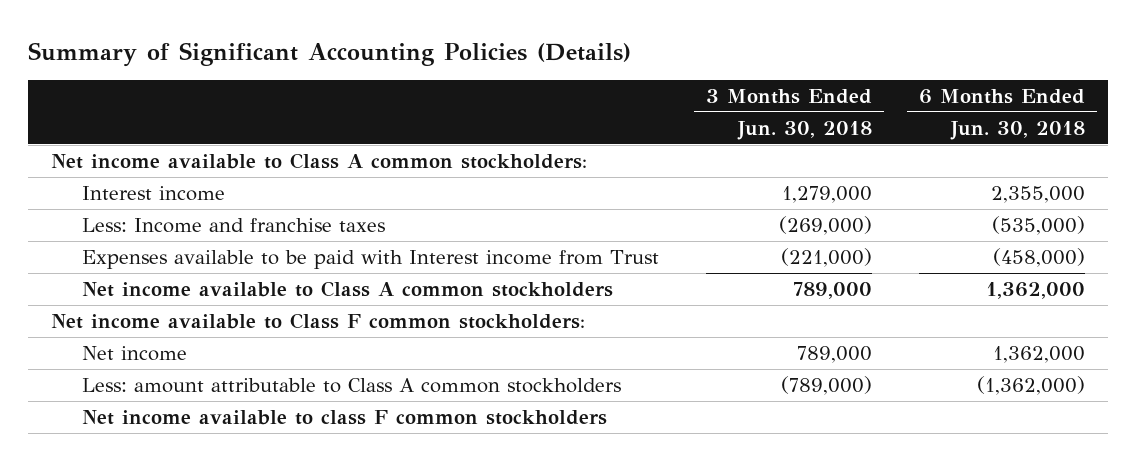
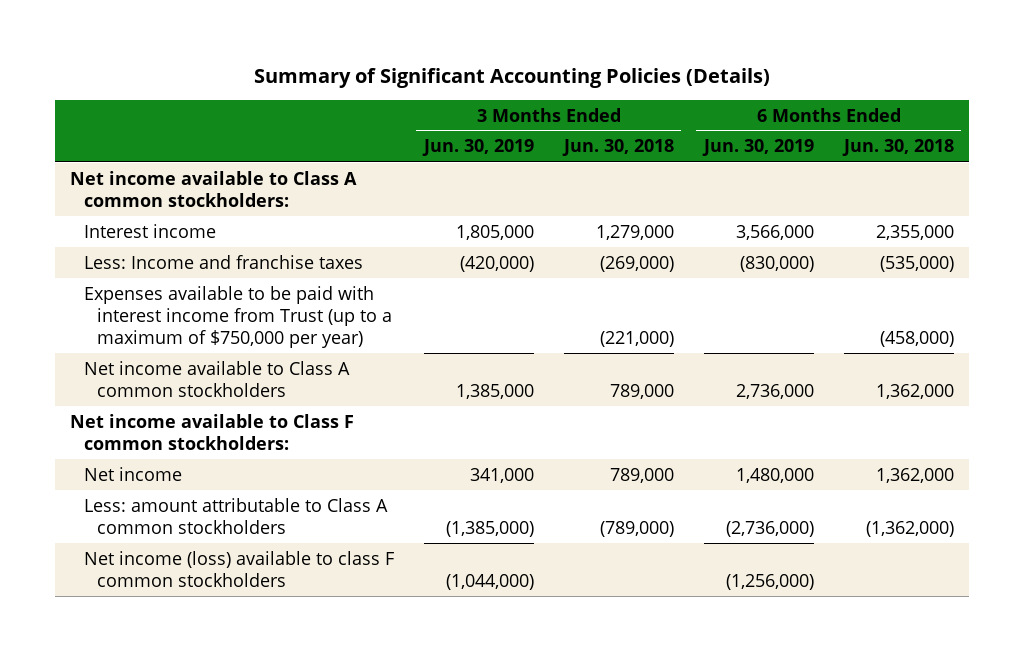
- | 3 Months Ended Jun. 30, 2018 | 6 Months Ended Jun. 30, 2018
+ | 3 Months Ended Jun. 30, 2019 | 3 Months Ended Jun. 30, 2018 | 6 Months Ended Jun. 30, 2019 | 6 Months Ended Jun. 30, 2018
- Expenses available to be paid with Interest income from Trust | (221,000) | (458,000)
+ Expenses available to be paid with interest income from Trust (up to a maximum of $750,000 per year) | | (221,000) | | (458,000)
- Net income available to class F common stockholders
+ Net income (loss) available to class F common stockholders | (1,044,000) | | (1,256,000) |

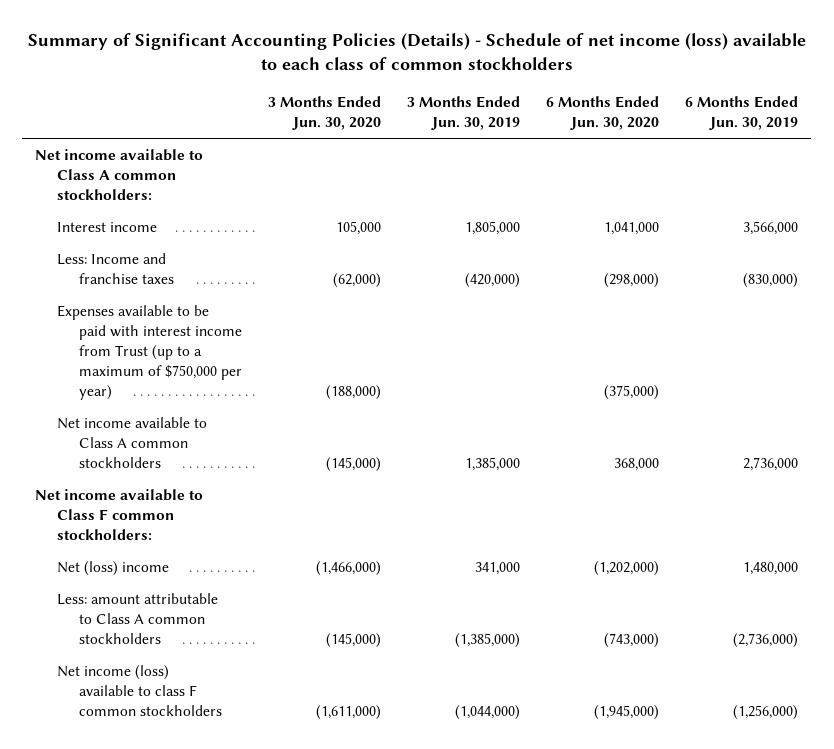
- Summary of Significant Accounting Policies (Details)
+ Summary of Significant Accounting Policies (Details) - Schedule of net income (loss) available to each class of common stockholders
- | 3 Months Ended Jun. 30, 2019 | 3 Months Ended Jun. 30, 2018 | 6 Months Ended Jun. 30, 2019 | 6 Months Ended Jun. 30, 2018
+ | 3 Months Ended Jun. 30, 2020 | 3 Months Ended Jun. 30, 2019 | 6 Months Ended Jun. 30, 2020 | 6 Months Ended Jun. 30, 2019
- Net income | 341,000 | 789,000 | 1,480,000 | 1,362,000
+ Net (loss) income | (1,466,000) | 341,000 | (1,202,000) | 1,480,000

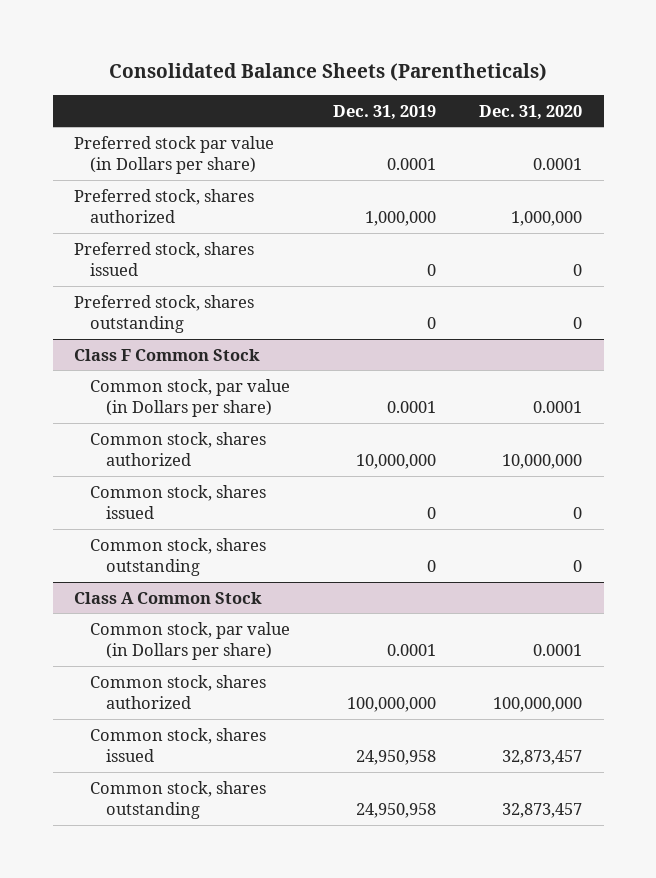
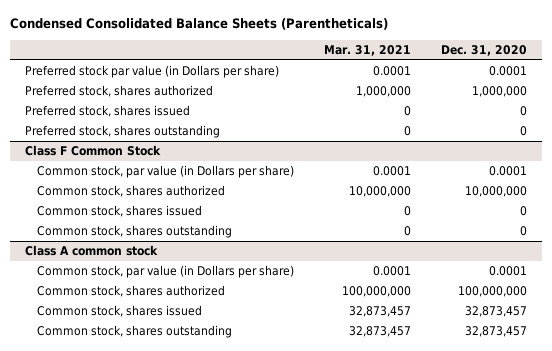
- Consolidated Balance Sheets (Parentheticals)
+ Condensed Consolidated Balance Sheets (Parentheticals)
- | Dec. 31, 2019 | Dec. 31, 2020
+ | Mar. 31, 2021 | Dec. 31, 2020
- Class A Common Stock
+ Class A common stock

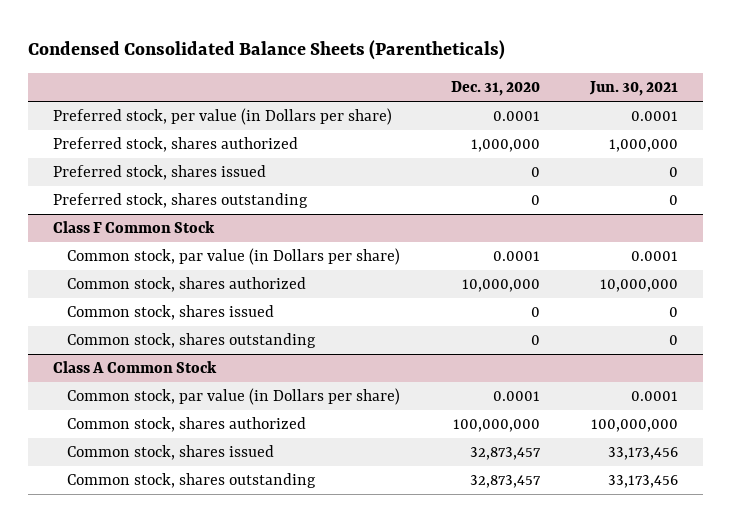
- | Mar. 31, 2021 | Dec. 31, 2020
+ | Dec. 31, 2020 | Jun. 30, 2021
- Preferred stock par value (in Dollars per share) | 0.0001 | 0.0001
+ Preferred stock, per value (in Dollars per share) | 0.0001 | 0.0001
- Class A common stock
+ Class A Common Stock

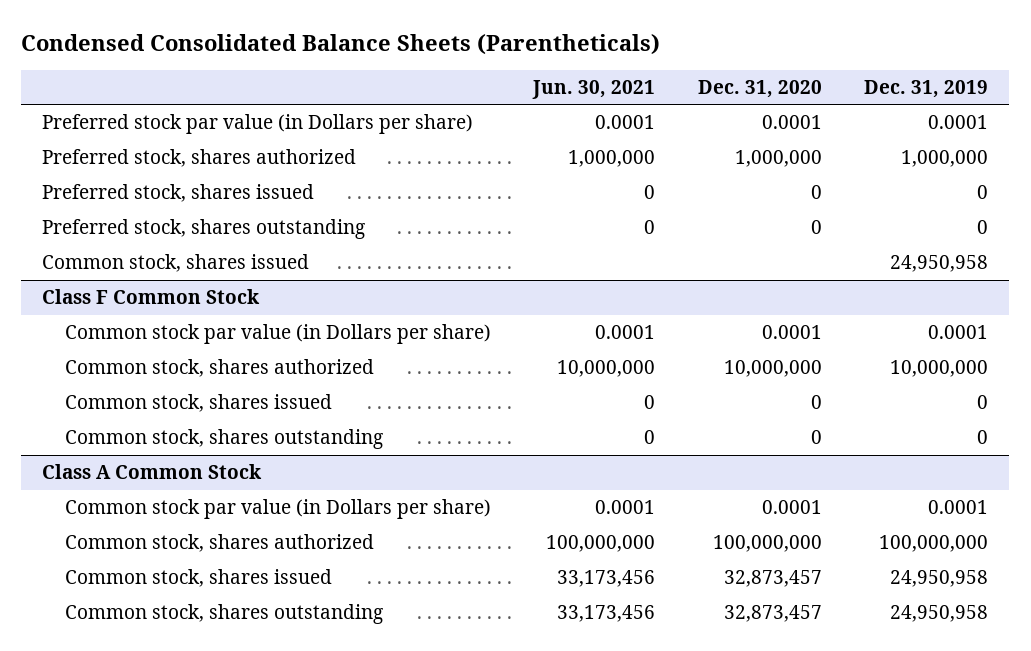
- | Dec. 31, 2020 | Jun. 30, 2021
+ | Jun. 30, 2021 | Dec. 31, 2020 | Dec. 31, 2019
- Preferred stock, per value (in Dollars per share) | 0.0001 | 0.0001
+ Preferred stock par value (in Dollars per share) | 0.0001 | 0.0001 | 0.0001
+ Common stock, shares issued | | | 24,950,958
@ Class F Common Stock
- Common stock, par value (in Dollars per share) | 0.0001 | 0.0001
+ Common stock par value (in Dollars per share) | 0.0001 | 0.0001 | 0.0001
@ Class A Common Stock
- Common stock, par value (in Dollars per share) | 0.0001 | 0.0001
+ Common stock par value (in Dollars per share) | 0.0001 | 0.0001 | 0.0001

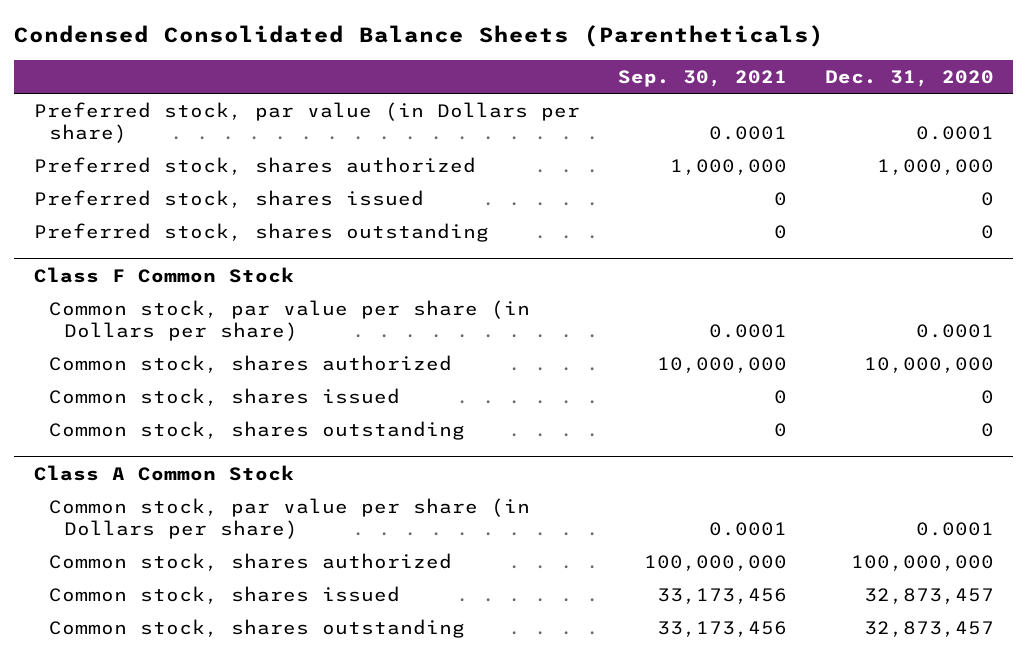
- | Jun. 30, 2021 | Dec. 31, 2020 | Dec. 31, 2019
+ | Sep. 30, 2021 | Dec. 31, 2020
- Preferred stock par value (in Dollars per share) | 0.0001 | 0.0001 | 0.0001
+ Preferred stock, par value (in Dollars per share) | 0.0001 | 0.0001
- Common stock, shares issued | | | 24,950,958
@ Class F Common Stock
- Common stock par value (in Dollars per share) | 0.0001 | 0.0001 | 0.0001
+ Common stock, par value per share (in Dollars per share) | 0.0001 | 0.0001
@ Class A Common Stock
- Common stock par value (in Dollars per share) | 0.0001 | 0.0001 | 0.0001
+ Common stock, par value per share (in Dollars per share) | 0.0001 | 0.0001

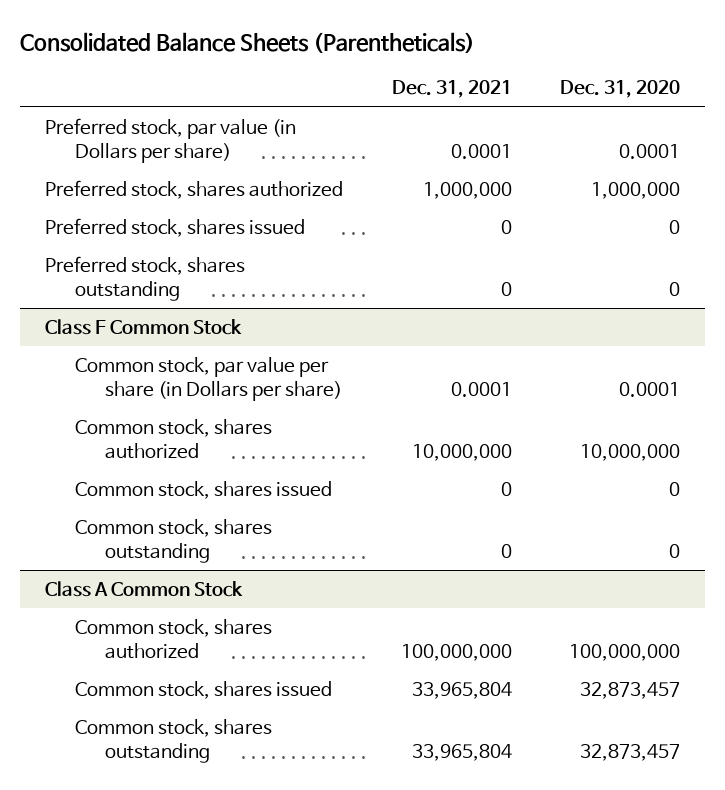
- Condensed Consolidated Balance Sheets (Parentheticals)
+ Consolidated Balance Sheets (Parentheticals)
- | Sep. 30, 2021 | Dec. 31, 2020
+ | Dec. 31, 2021 | Dec. 31, 2020
@ Class A Common Stock
- Common stock, par value per share (in Dollars per share) | 0.0001 | 0.0001

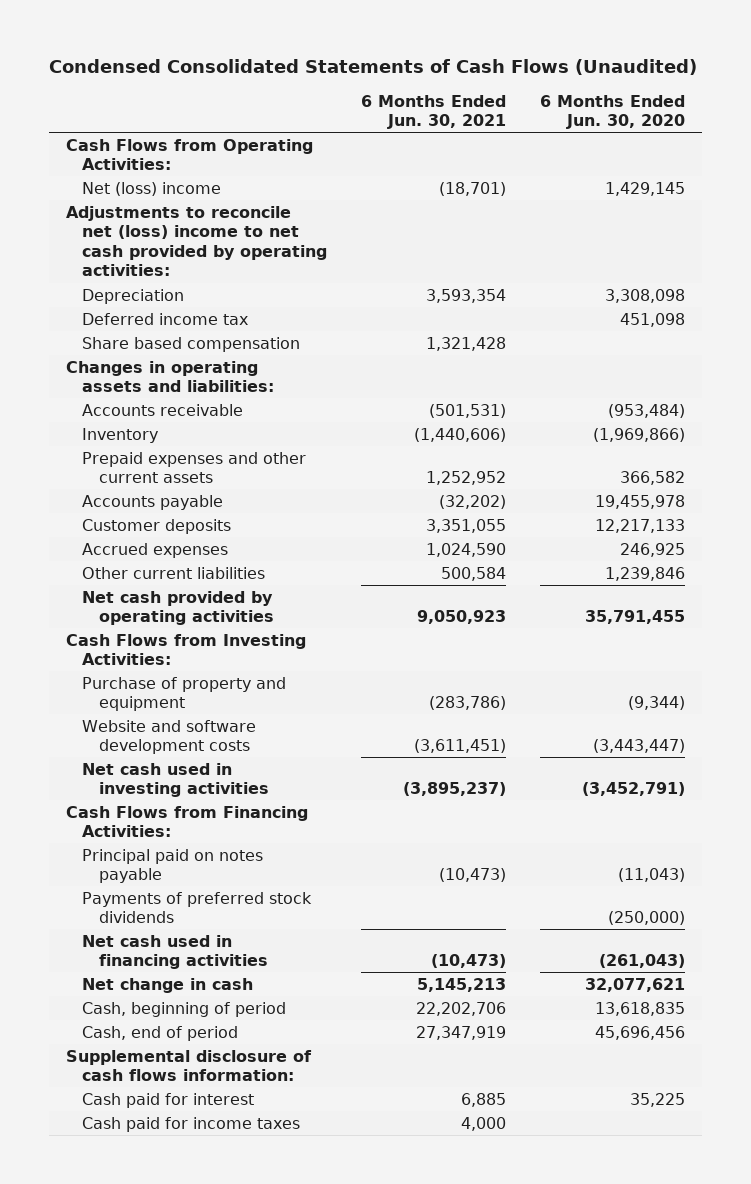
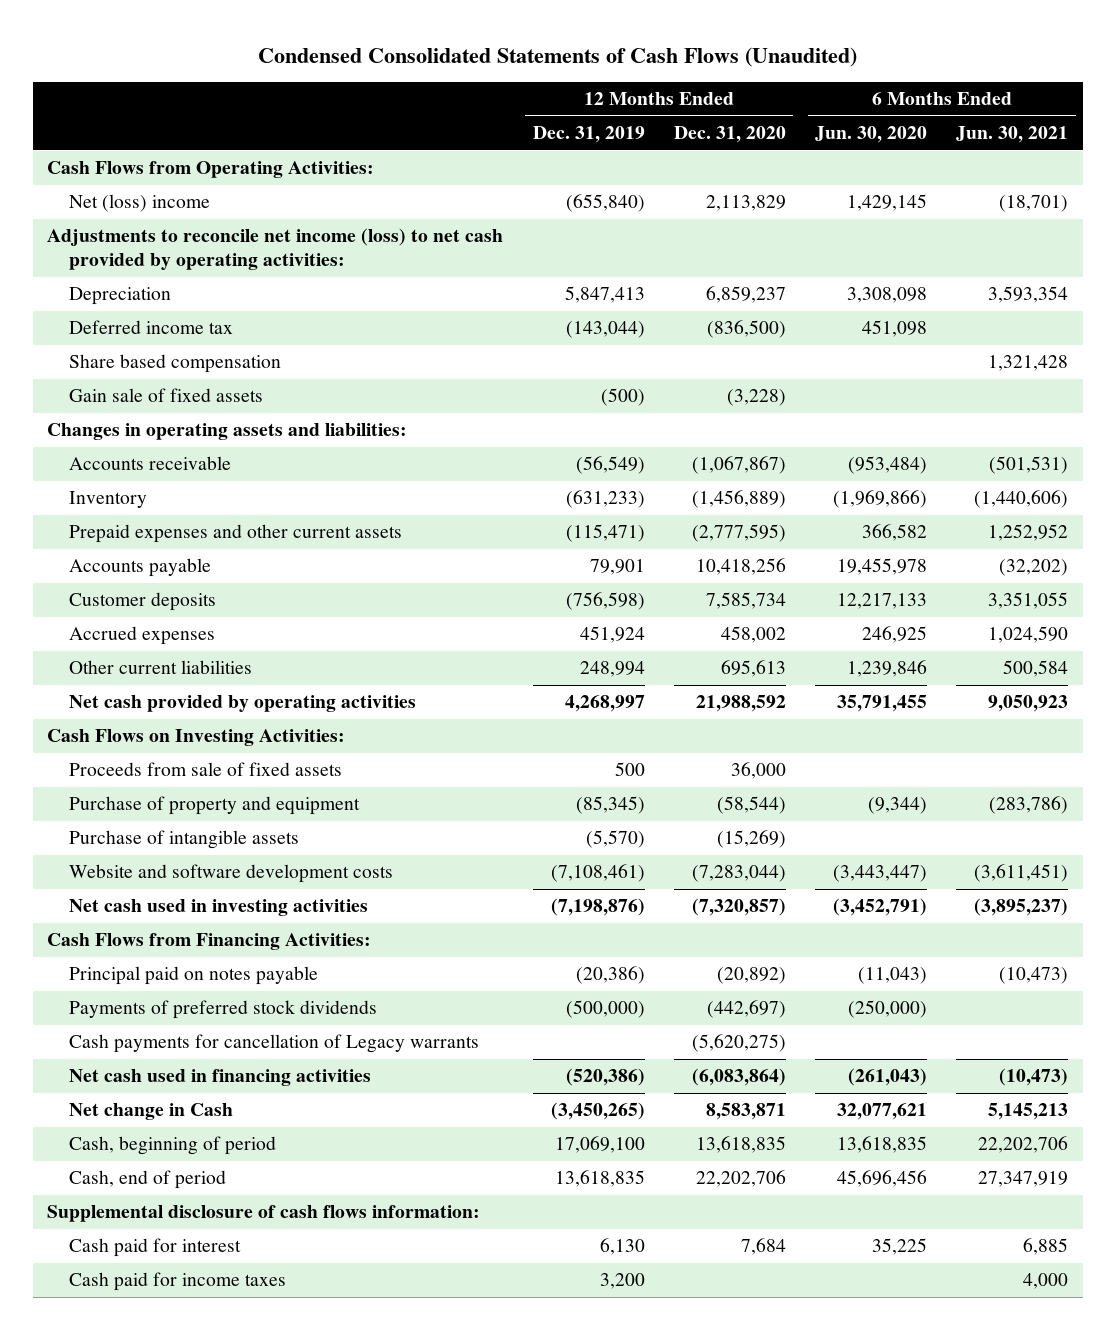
- | 6 Months Ended Jun. 30, 2021 | 6 Months Ended Jun. 30, 2020
+ | 12 Months Ended Dec. 31, 2019 | 12 Months Ended Dec. 31, 2020 | 6 Months Ended Jun. 30, 2020 | 6 Months Ended Jun. 30, 2021
- Adjustments to reconcile net (loss) income to net cash provided by operating activities:
+ Adjustments to reconcile net income (loss) to net cash provided by operating activities:
+ Gain sale of fixed assets | (500) | (3,228) | |
- Cash Flows from Investing Activities:
+ Cash Flows on Investing Activities:
+ Proceeds from sale of fixed assets | 500 | 36,000 | |
+ Purchase of intangible assets | (5,570) | (15,269) | |
+ Cash payments for cancellation of Legacy warrants | | (5,620,275) | |
- Net change in cash | 5,145,213 | 32,077,621
+ Net change in Cash | (3,450,265) | 8,583,871 | 32,077,621 | 5,145,213

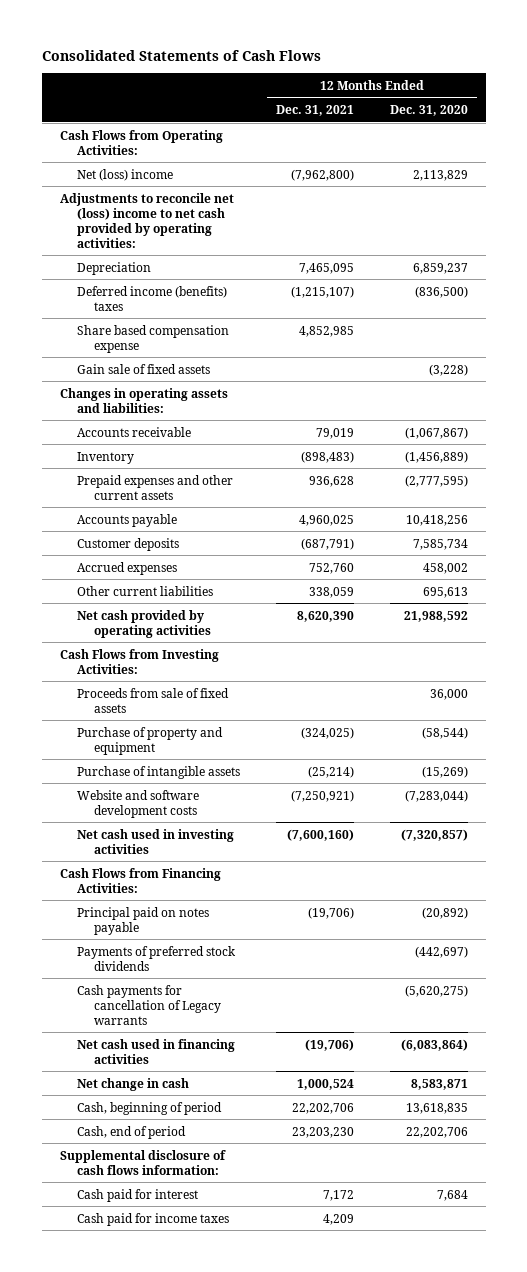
- Condensed Consolidated Statements of Cash Flows (Unaudited)
+ Consolidated Statements of Cash Flows
- | 12 Months Ended Dec. 31, 2019 | 12 Months Ended Dec. 31, 2020 | 6 Months Ended Jun. 30, 2020 | 6 Months Ended Jun. 30, 2021
+ | 12 Months Ended Dec. 31, 2021 | 12 Months Ended Dec. 31, 2020
- Adjustments to reconcile net income (loss) to net cash provided by operating activities:
+ Adjustments to reconcile net (loss) income to net cash provided by operating activities:
- Deferred income tax | (143,044) | (836,500) | 451,098 |
- Share based compensation | | | | 1,321,428
+ Deferred income (benefits) taxes | (1,215,107) | (836,500)
+ Share based compensation expense | 4,852,985 |
- Cash Flows on Investing Activities:
+ Cash Flows from Investing Activities:
- Net change in Cash | (3,450,265) | 8,583,871 | 32,077,621 | 5,145,213
+ Net change in cash | 1,000,524 | 8,583,871

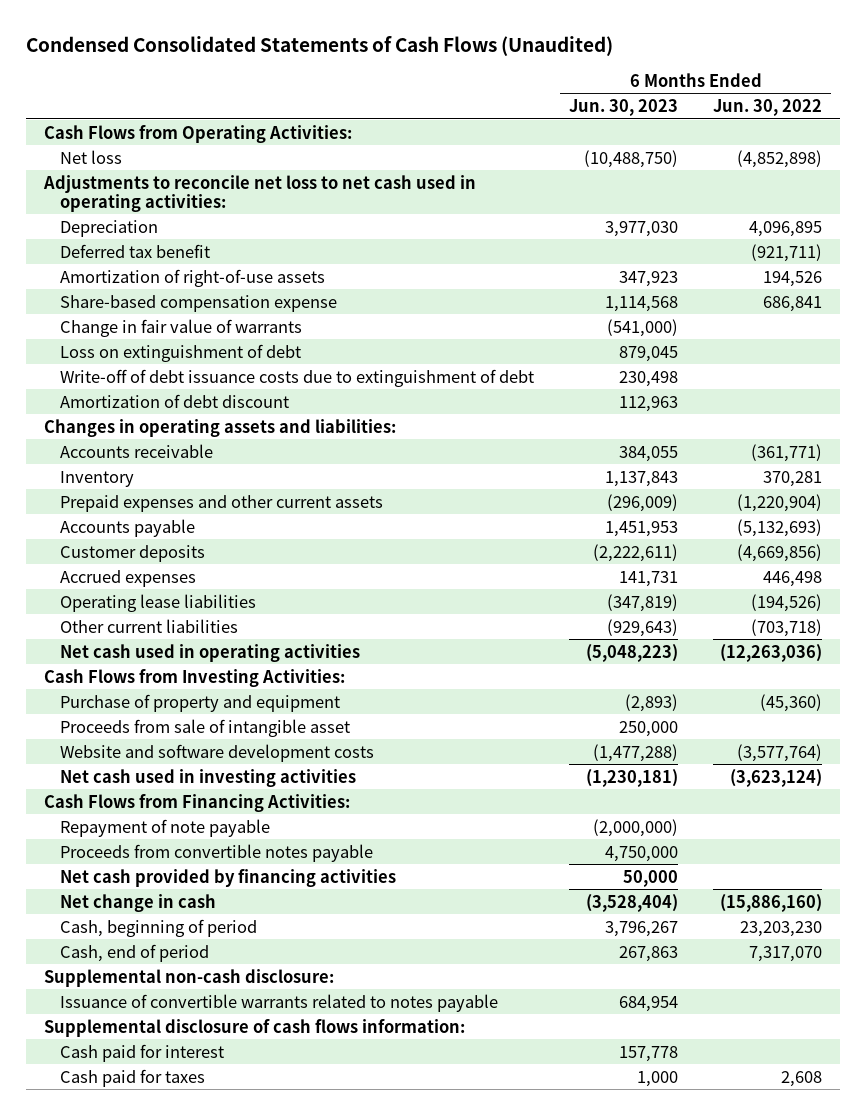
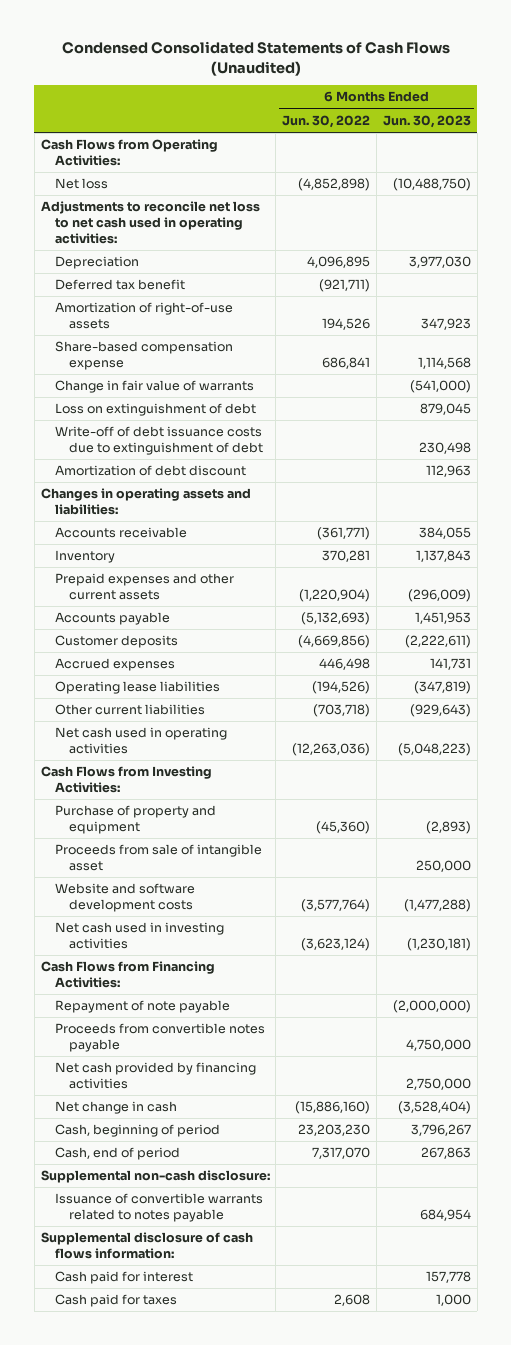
- | 6 Months Ended Jun. 30, 2023 | 6 Months Ended Jun. 30, 2022
+ | 6 Months Ended Jun. 30, 2022 | 6 Months Ended Jun. 30, 2023
- Net cash provided by financing activities | 50,000 |
+ Net cash provided by financing activities | | 2,750,000

